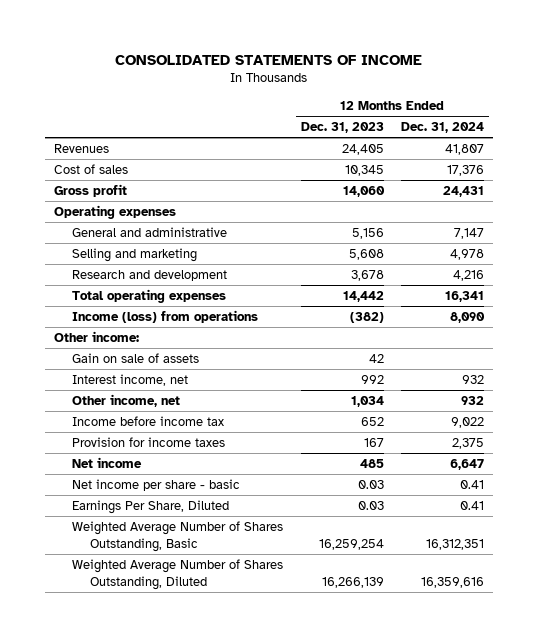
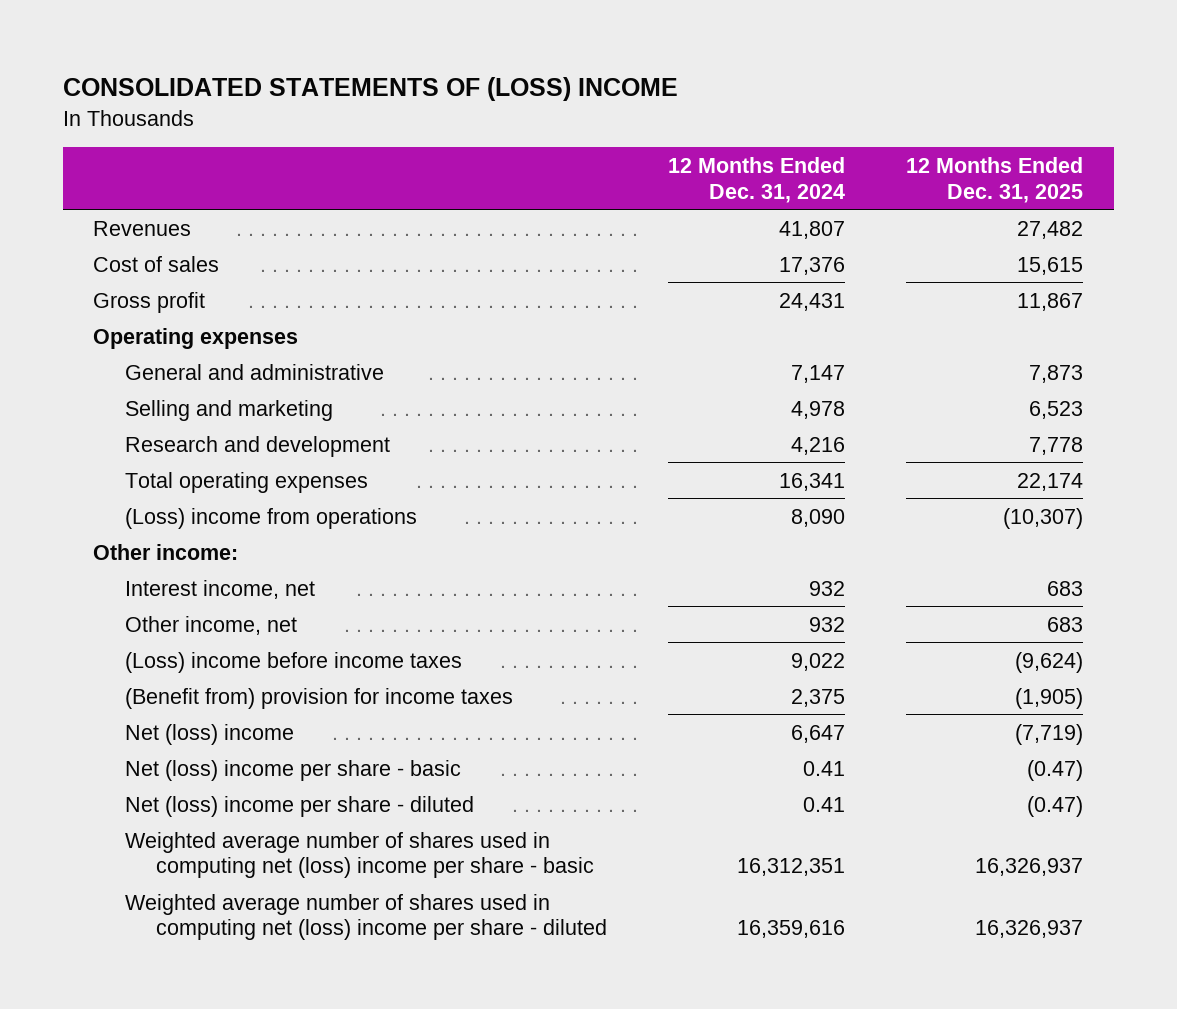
- CONSOLIDATED STATEMENTS OF INCOME
+ CONSOLIDATED STATEMENTS OF (LOSS) INCOME
- | 12 Months Ended Dec. 31, 2023 | 12 Months Ended Dec. 31, 2024
+ | 12 Months Ended Dec. 31, 2024 | 12 Months Ended Dec. 31, 2025
- Income (loss) from operations | (382) | 8,090
+ (Loss) income from operations | 8,090 | (10,307)
- Gain on sale of assets | 42 |
- Income before income tax | 652 | 9,022
- Provision for income taxes | 167 | 2,375
- Net income | 485 | 6,647
- Net income per share - basic | 0.03 | 0.41
- Earnings Per Share, Diluted | 0.03 | 0.41
- Weighted Average Number of Shares Outstanding, Basic | 16,259,254 | 16,312,351
- Weighted Average Number of Shares Outstanding, Diluted | 16,266,139 | 16,359,616
+ (Loss) income before income taxes | 9,022 | (9,624)
+ (Benefit from) provision for income taxes | 2,375 | (1,905)
+ Net (loss) income | 6,647 | (7,719)
+ Net (loss) income per share - basic | 0.41 | (0.47)
+ Net (loss) income per share - diluted | 0.41 | (0.47)
+ Weighted average number of shares used in computing net (loss) income per share - basic | 16,312,351 | 16,326,937
+ Weighted average number of shares used in computing net (loss) income per share - diluted | 16,359,616 | 16,326,937

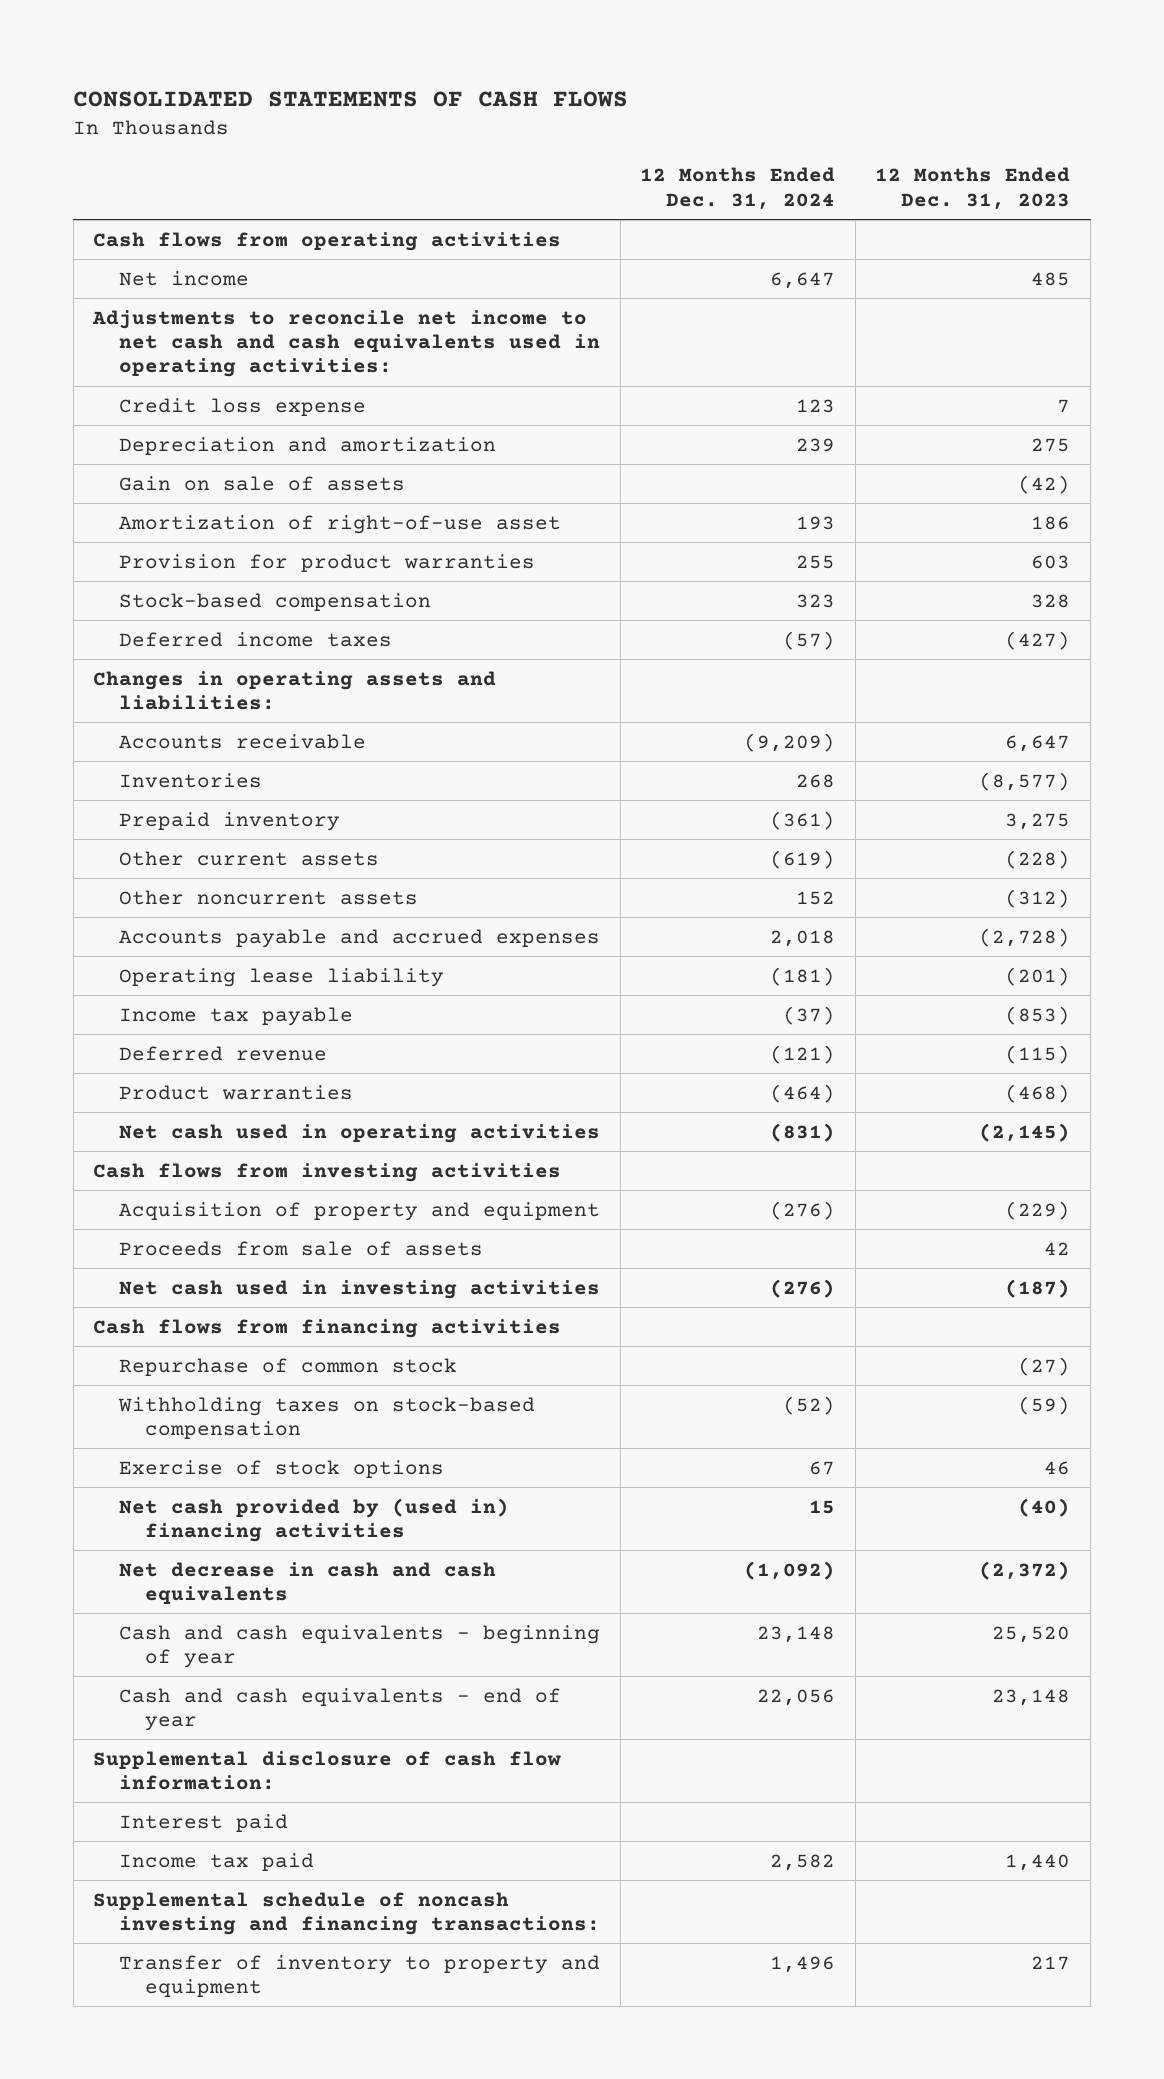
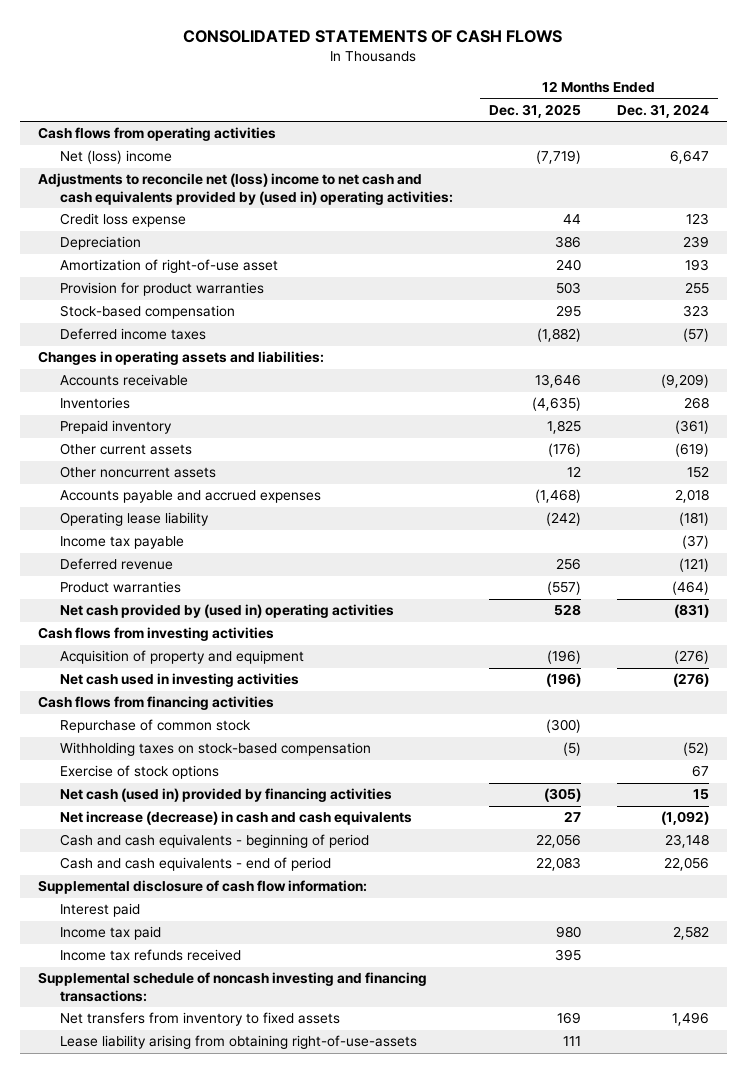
- | 12 Months Ended Dec. 31, 2024 | 12 Months Ended Dec. 31, 2023
+ | 12 Months Ended Dec. 31, 2025 | 12 Months Ended Dec. 31, 2024
- Net income | 6,647 | 485
- Adjustments to reconcile net income to net cash and cash equivalents used in operating activities:
+ Net (loss) income | (7,719) | 6,647
+ Adjustments to reconcile net (loss) income to net cash and cash equivalents provided by (used in) operating activities:
- Depreciation and amortization | 239 | 275
- Gain on sale of assets | | (42)
+ Depreciation | 386 | 239
- Net cash used in operating activities | (831) | (2,145)
+ Net cash provided by (used in) operating activities | 528 | (831)
- Proceeds from sale of assets | | 42
- Net cash provided by (used in) financing activities | 15 | (40)
- Net decrease in cash and cash equivalents | (1,092) | (2,372)
- Cash and cash equivalents - beginning of year | 23,148 | 25,520
- Cash and cash equivalents - end of year | 22,056 | 23,148
+ Net cash (used in) provided by financing activities | (305) | 15
+ Net increase (decrease) in cash and cash equivalents | 27 | (1,092)
+ Cash and cash equivalents - beginning of period | 22,056 | 23,148
+ Cash and cash equivalents - end of period | 22,083 | 22,056
+ Income tax refunds received | 395 |
- Transfer of inventory to property and equipment | 1,496 | 217
+ Net transfers from inventory to fixed assets | 169 | 1,496
+ Lease liability arising from obtaining right-of-use-assets | 111 |

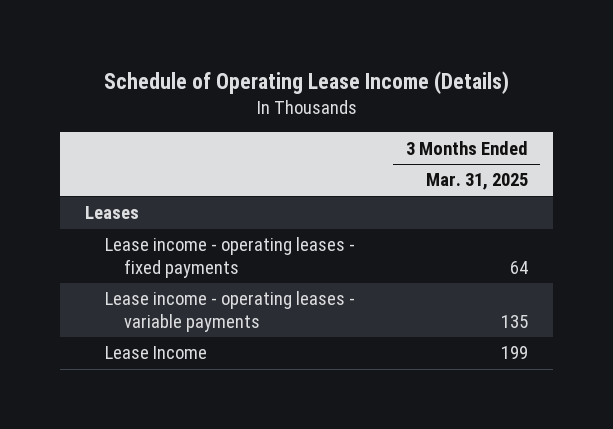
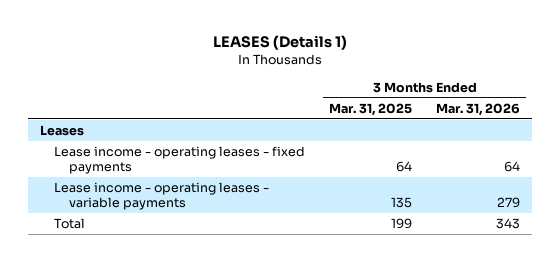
- Schedule of Operating Lease Income (Details)
+ LEASES (Details 1)
- | 3 Months Ended Mar. 31, 2025
+ | 3 Months Ended Mar. 31, 2025 | 3 Months Ended Mar. 31, 2026
- Lease Income | 199
+ Total | 199 | 343

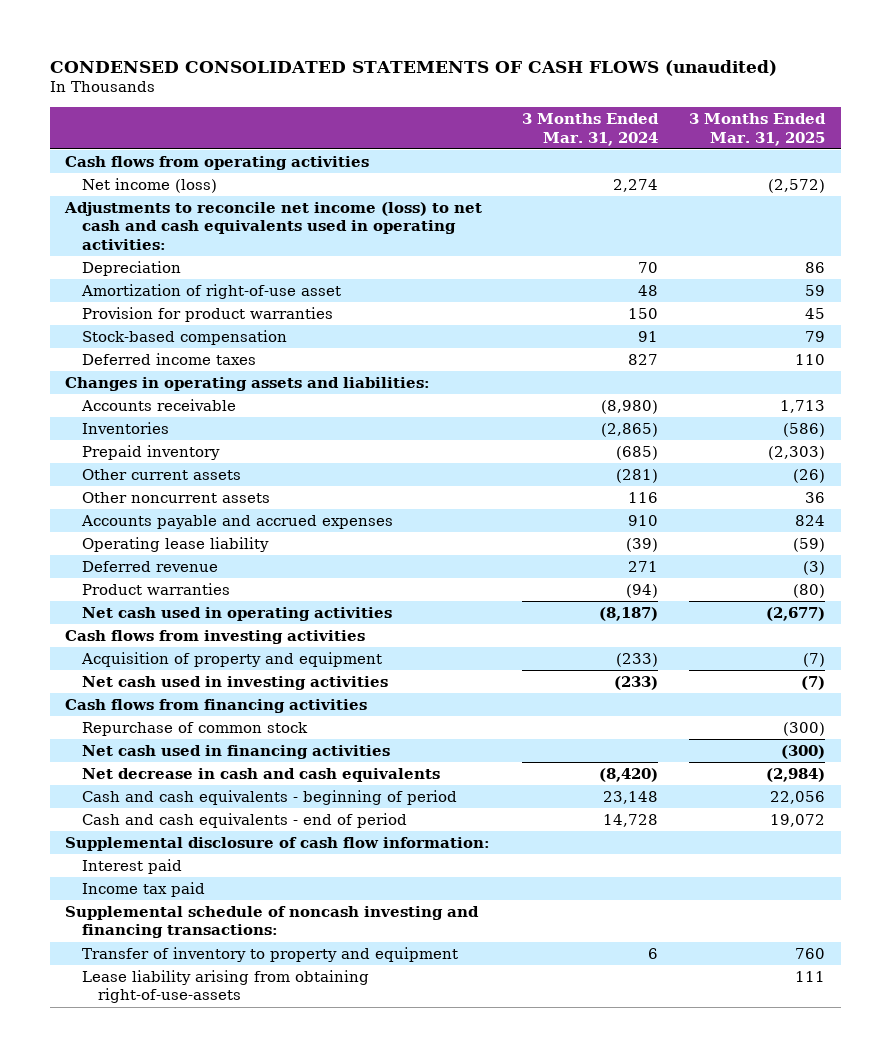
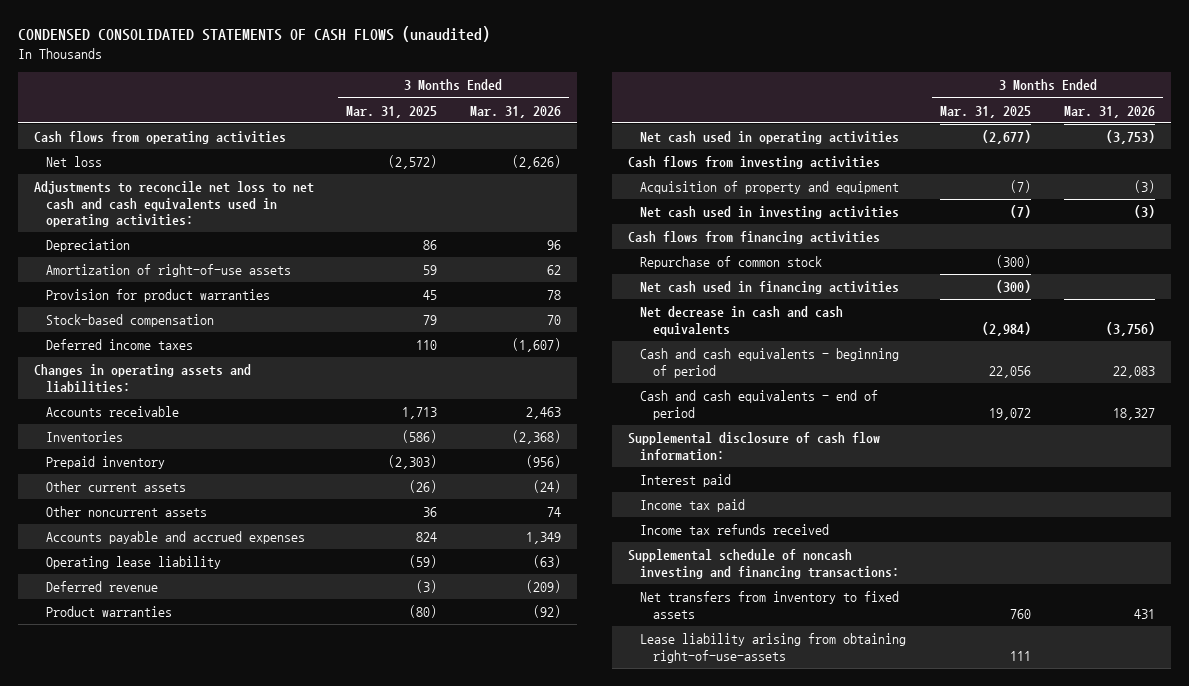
- | 3 Months Ended Mar. 31, 2024 | 3 Months Ended Mar. 31, 2025
+ | 3 Months Ended Mar. 31, 2025 | 3 Months Ended Mar. 31, 2026
- Net income (loss) | 2,274 | (2,572)
- Adjustments to reconcile net income (loss) to net cash and cash equivalents used in operating activities:
+ Net loss | (2,572) | (2,626)
+ Adjustments to reconcile net loss to net cash and cash equivalents used in operating activities:
- Amortization of right-of-use asset | 48 | 59
+ Amortization of right-of-use assets | 59 | 62
+ Income tax refunds received
- Transfer of inventory to property and equipment | 6 | 760
+ Net transfers from inventory to fixed assets | 760 | 431

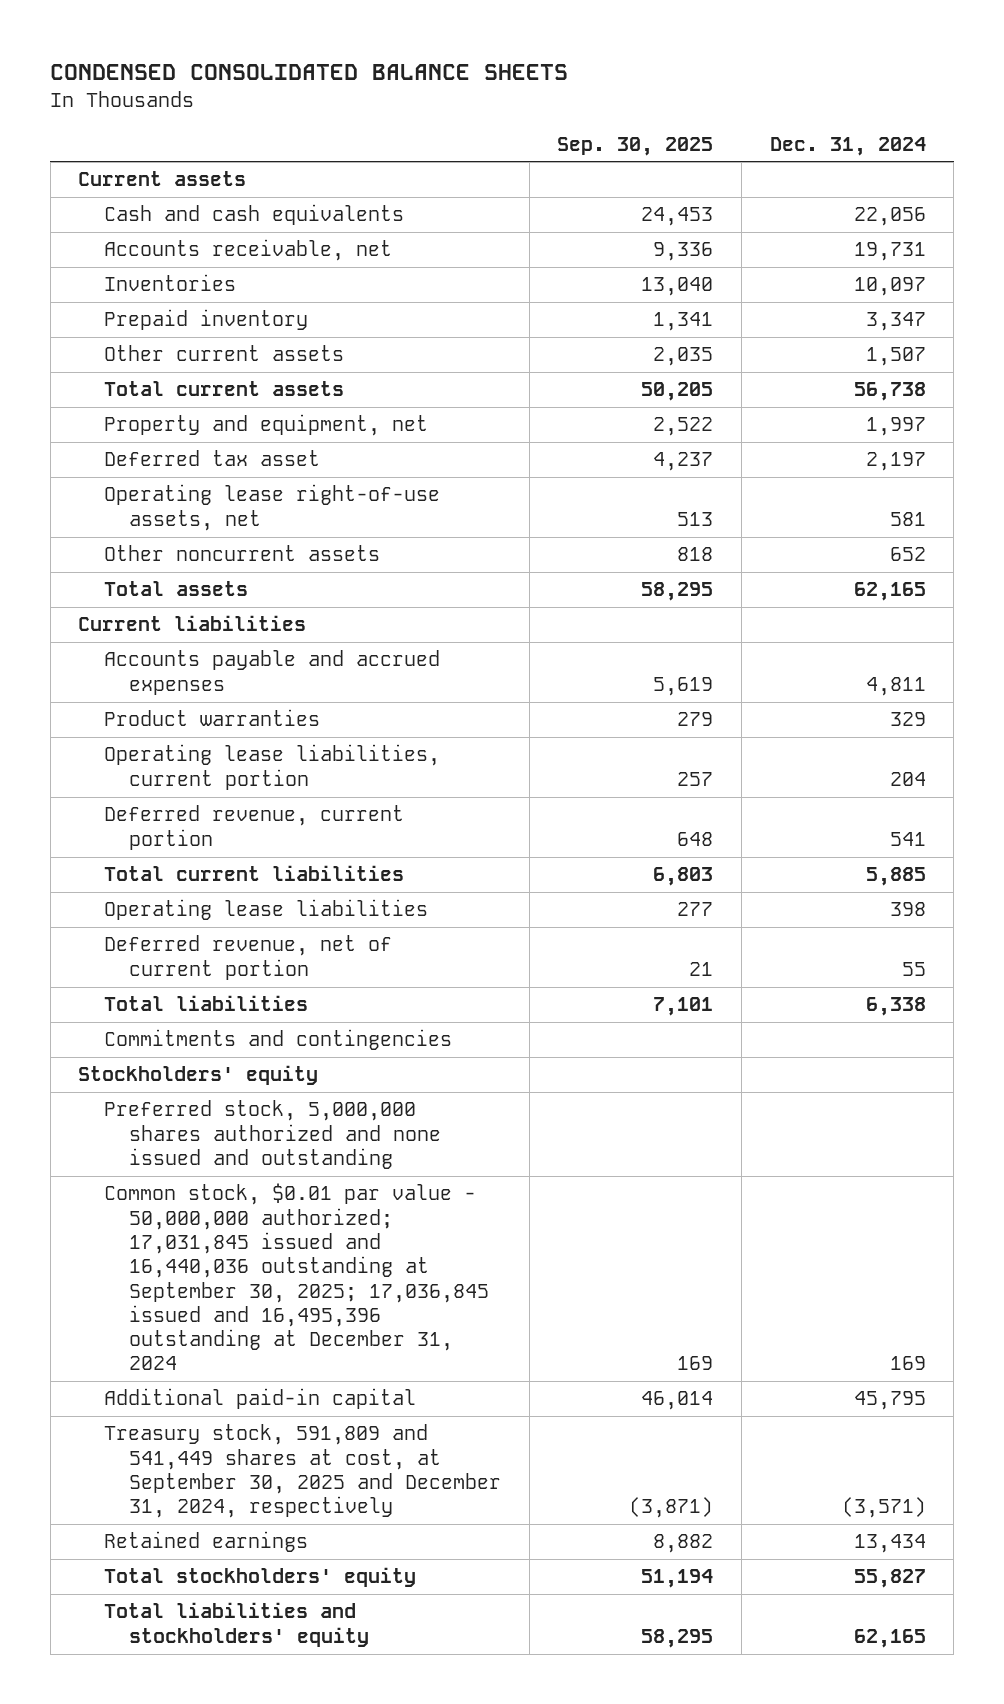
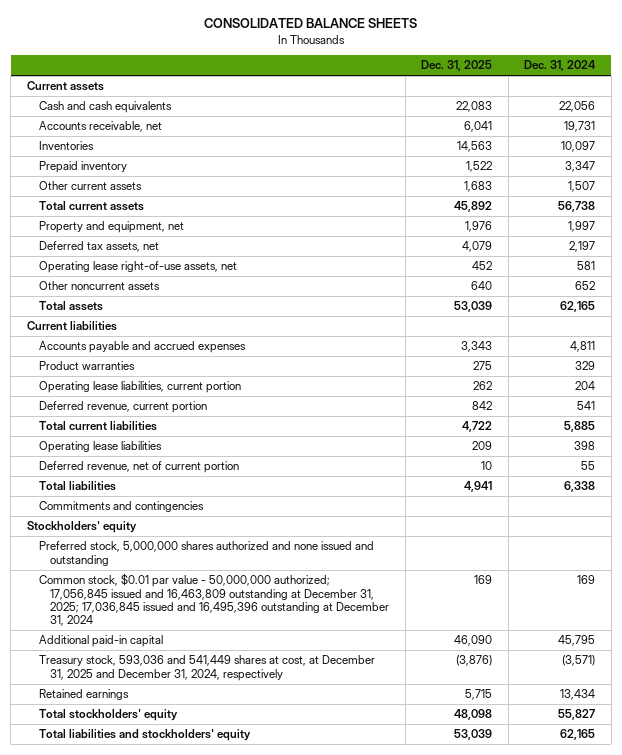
- CONDENSED CONSOLIDATED BALANCE SHEETS
+ CONSOLIDATED BALANCE SHEETS
- | Sep. 30, 2025 | Dec. 31, 2024
+ | Dec. 31, 2025 | Dec. 31, 2024
- Deferred tax asset | 4,237 | 2,197
+ Deferred tax assets, net | 4,079 | 2,197
- Common stock, $0.01 par value - 50,000,000 authorized; 17,031,845 issued and 16,440,036 outstanding at September 30, 2025; 17,036,845 issued and 16,495,396 outstanding at December 31, 2024 | 169 | 169
+ Common stock, $0.01 par value - 50,000,000 authorized; 17,056,845 issued and 16,463,809 outstanding at December 31, 2025; 17,036,845 issued and 16,495,396 outstanding at December 31, 2024 | 169 | 169
- Treasury stock, 591,809 and 541,449 shares at cost, at September 30, 2025 and December 31, 2024, respectively | (3,871) | (3,571)
+ Treasury stock, 593,036 and 541,449 shares at cost, at December 31, 2025 and December 31, 2024, respectively | (3,876) | (3,571)

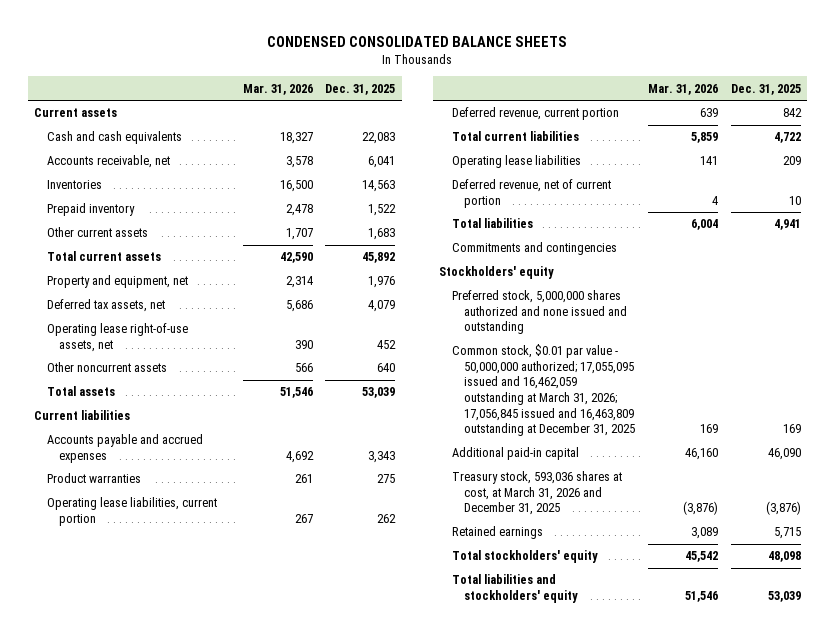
- CONSOLIDATED BALANCE SHEETS
+ CONDENSED CONSOLIDATED BALANCE SHEETS
- | Dec. 31, 2025 | Dec. 31, 2024
+ | Mar. 31, 2026 | Dec. 31, 2025
- Common stock, $0.01 par value - 50,000,000 authorized; 17,056,845 issued and 16,463,809 outstanding at December 31, 2025; 17,036,845 issued and 16,495,396 outstanding at December 31, 2024 | 169 | 169
+ Common stock, $0.01 par value - 50,000,000 authorized; 17,055,095 issued and 16,462,059 outstanding at March 31, 2026; 17,056,845 issued and 16,463,809 outstanding at December 31, 2025 | 169 | 169
- Treasury stock, 593,036 and 541,449 shares at cost, at December 31, 2025 and December 31, 2024, respectively | (3,876) | (3,571)
+ Treasury stock, 593,036 shares at cost, at March 31, 2026 and December 31, 2025 | (3,876) | (3,876)

